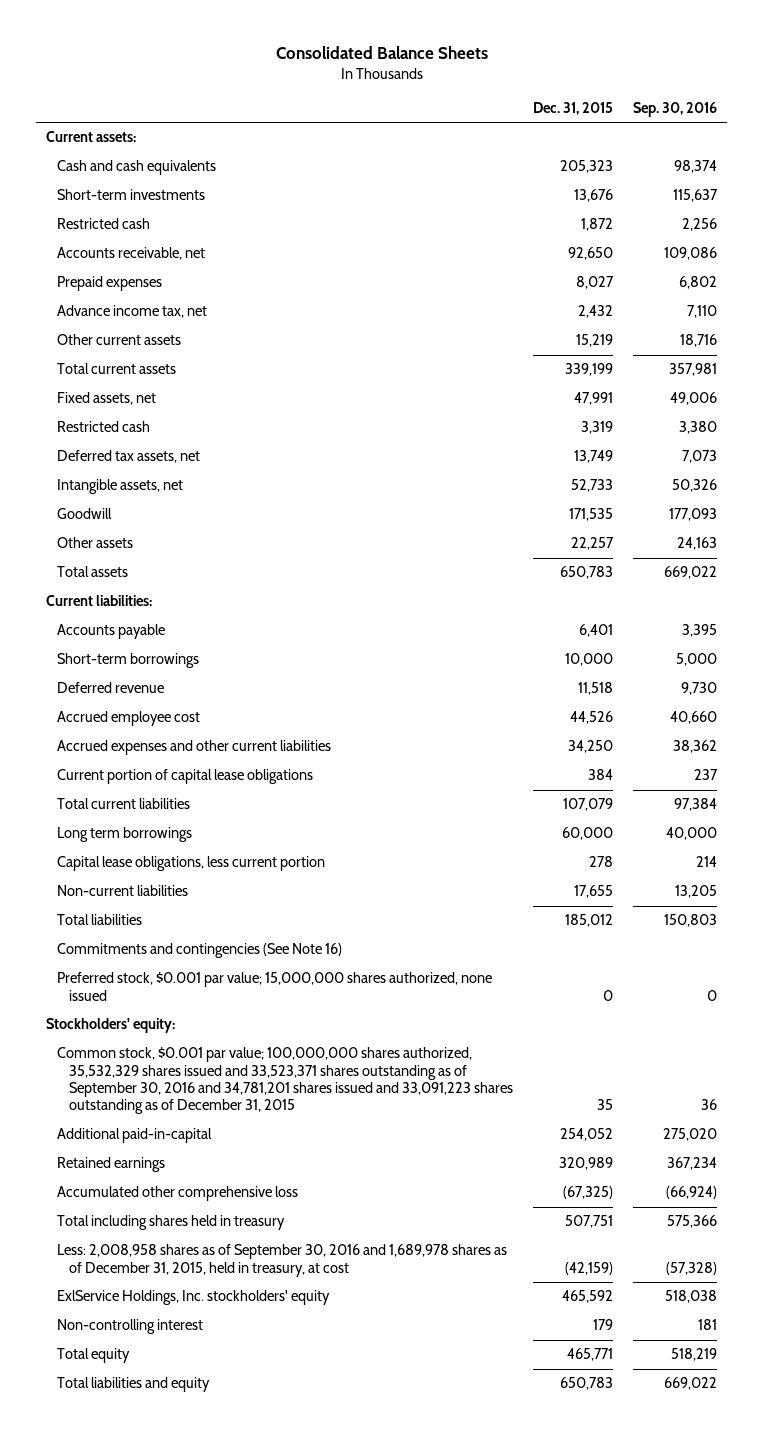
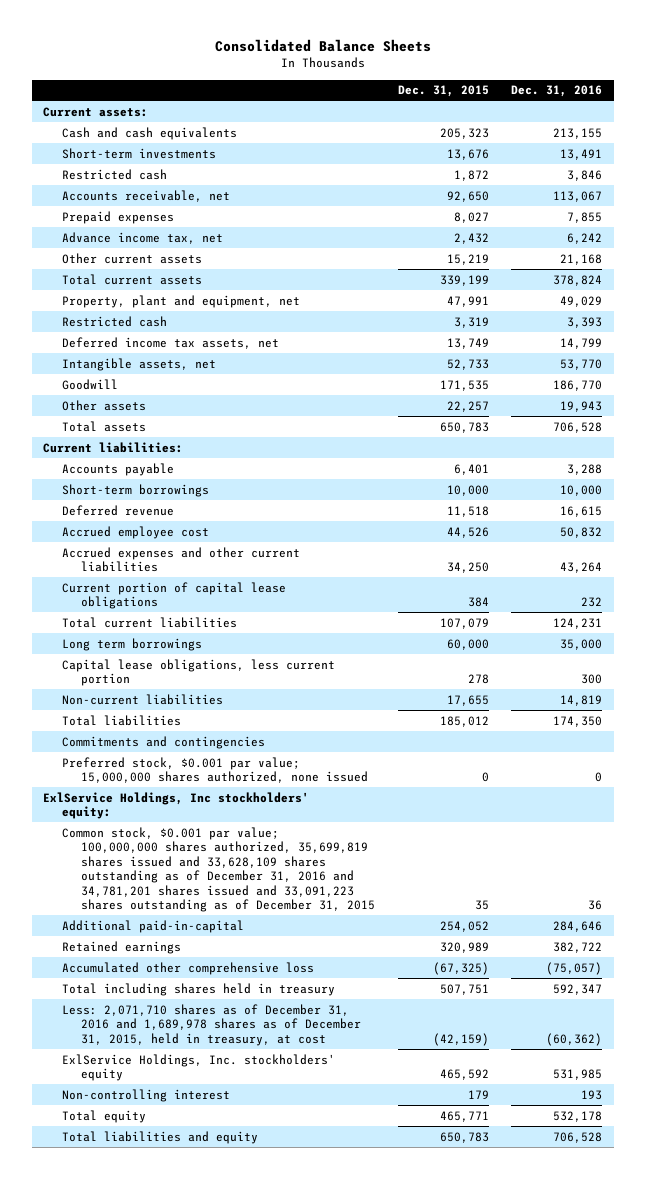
- | Dec. 31, 2015 | Sep. 30, 2016
+ | Dec. 31, 2015 | Dec. 31, 2016
- Fixed assets, net | 47,991 | 49,006
+ Property, plant and equipment, net | 47,991 | 49,029
- Deferred tax assets, net | 13,749 | 7,073
+ Deferred income tax assets, net | 13,749 | 14,799
- Commitments and contingencies (See Note 16)
+ Commitments and contingencies
- Stockholders' equity:
- Common stock, $0.001 par value; 100,000,000 shares authorized, 35,532,329 shares issued and 33,523,371 shares outstanding as of September 30, 2016 and 34,781,201 shares issued and 33,091,223 shares outstanding as of December 31, 2015 | 35 | 36
+ ExlService Holdings, Inc stockholders' equity:
+ Common stock, $0.001 par value; 100,000,000 shares authorized, 35,699,819 shares issued and 33,628,109 shares outstanding as of December 31, 2016 and 34,781,201 shares issued and 33,091,223 shares outstanding as of December 31, 2015 | 35 | 36
- Less: 2,008,958 shares as of September 30, 2016 and 1,689,978 shares as of December 31, 2015, held in treasury, at cost | (42,159) | (57,328)
+ Less: 2,071,710 shares as of December 31, 2016 and 1,689,978 shares as of December 31, 2015, held in treasury, at cost | (42,159) | (60,362)

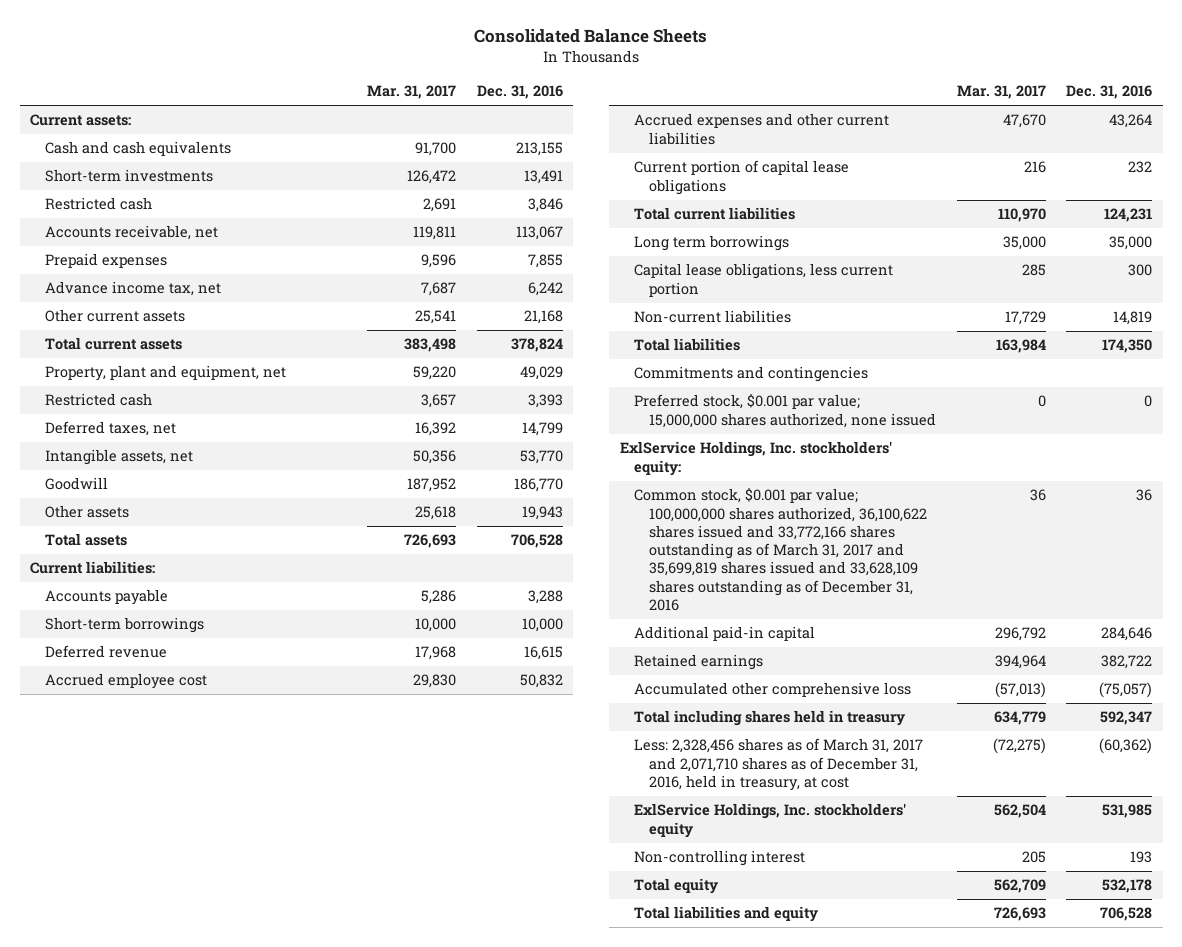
- | Dec. 31, 2015 | Dec. 31, 2016
+ | Mar. 31, 2017 | Dec. 31, 2016
- Deferred income tax assets, net | 13,749 | 14,799
+ Deferred taxes, net | 16,392 | 14,799
- ExlService Holdings, Inc stockholders' equity:
- Common stock, $0.001 par value; 100,000,000 shares authorized, 35,699,819 shares issued and 33,628,109 shares outstanding as of December 31, 2016 and 34,781,201 shares issued and 33,091,223 shares outstanding as of December 31, 2015 | 35 | 36
- Additional paid-in-capital | 254,052 | 284,646
+ ExlService Holdings, Inc. stockholders' equity:
+ Common stock, $0.001 par value; 100,000,000 shares authorized, 36,100,622 shares issued and 33,772,166 shares outstanding as of March 31, 2017 and 35,699,819 shares issued and 33,628,109 shares outstanding as of December 31, 2016 | 36 | 36
+ Additional paid-in capital | 296,792 | 284,646
- Less: 2,071,710 shares as of December 31, 2016 and 1,689,978 shares as of December 31, 2015, held in treasury, at cost | (42,159) | (60,362)
+ Less: 2,328,456 shares as of March 31, 2017 and 2,071,710 shares as of December 31, 2016, held in treasury, at cost | (72,275) | (60,362)

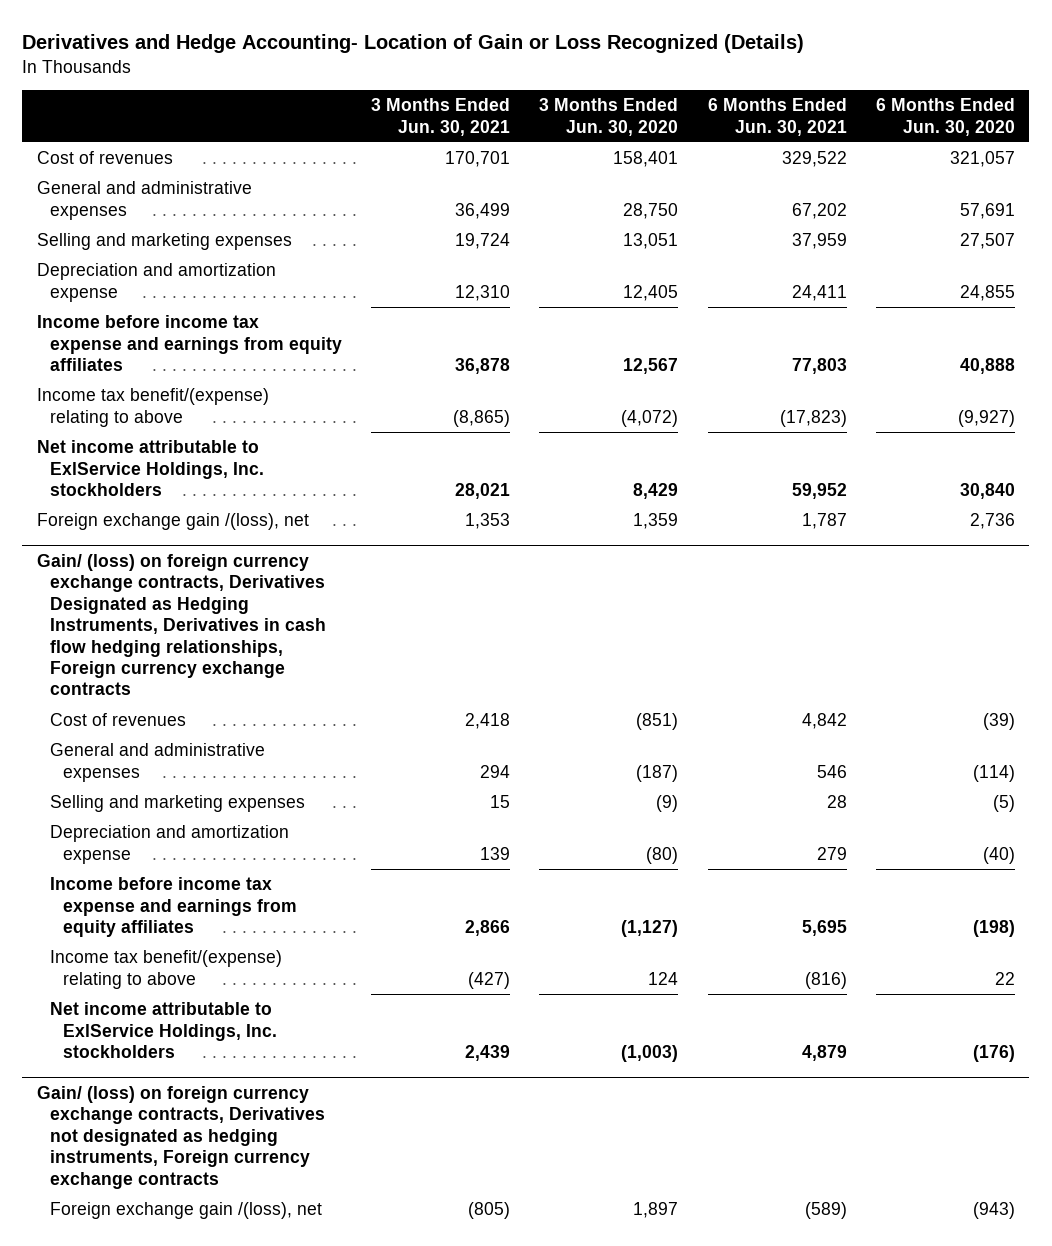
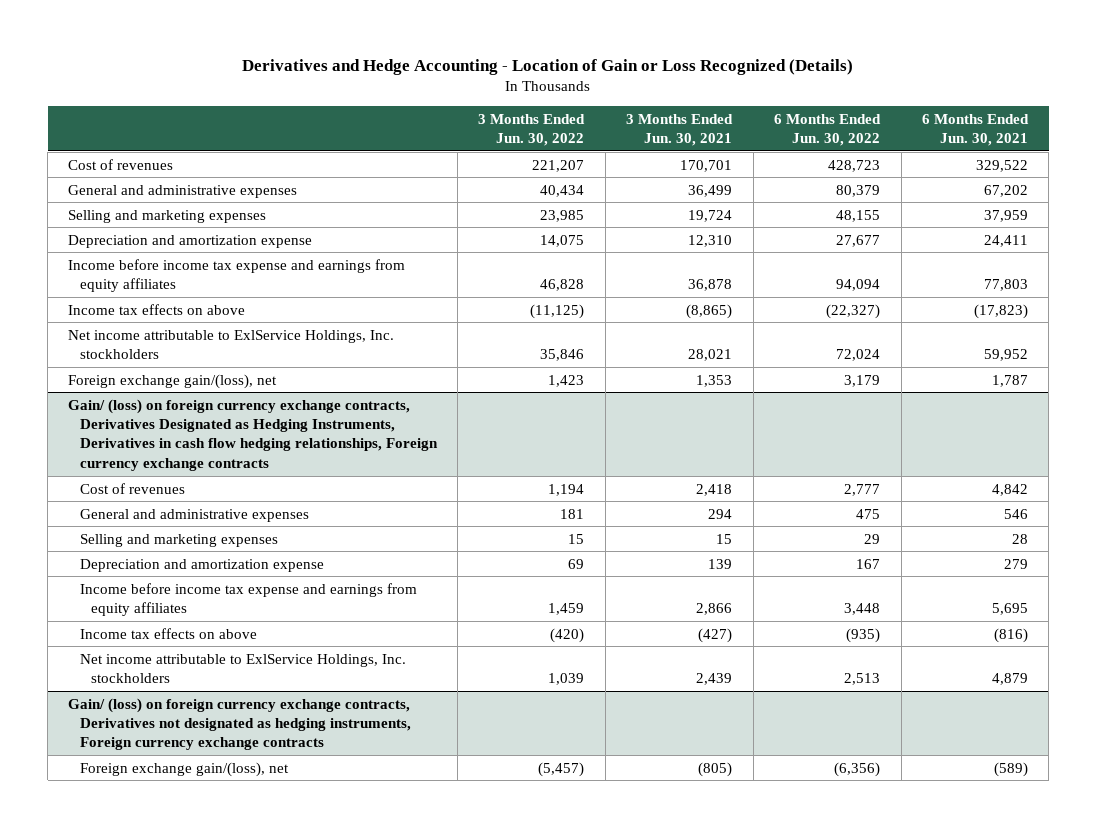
- Derivatives and Hedge Accounting- Location of Gain or Loss Recognized (Details)
+ Derivatives and Hedge Accounting - Location of Gain or Loss Recognized (Details)
- | 3 Months Ended Jun. 30, 2021 | 3 Months Ended Jun. 30, 2020 | 6 Months Ended Jun. 30, 2021 | 6 Months Ended Jun. 30, 2020
+ | 3 Months Ended Jun. 30, 2022 | 3 Months Ended Jun. 30, 2021 | 6 Months Ended Jun. 30, 2022 | 6 Months Ended Jun. 30, 2021
- Income tax benefit/(expense) relating to above | (8,865) | (4,072) | (17,823) | (9,927)
+ Income tax effects on above | (11,125) | (8,865) | (22,327) | (17,823)
- Foreign exchange gain /(loss), net | 1,353 | 1,359 | 1,787 | 2,736
+ Foreign exchange gain/(loss), net | 1,423 | 1,353 | 3,179 | 1,787
@ Gain/ (loss) on foreign currency exchange contracts, Derivatives Designated as Hedging Instruments, Derivatives in cash flow hedging relationships, Foreign currency exchange contracts
- Income tax benefit/(expense) relating to above | (427) | 124 | (816) | 22
+ Income tax effects on above | (420) | (427) | (935) | (816)
@ Gain/ (loss) on foreign currency exchange contracts, Derivatives not designated as hedging instruments, Foreign currency exchange contracts
- Foreign exchange gain /(loss), net | (805) | 1,897 | (589) | (943)
+ Foreign exchange gain/(loss), net | (5,457) | (805) | (6,356) | (589)

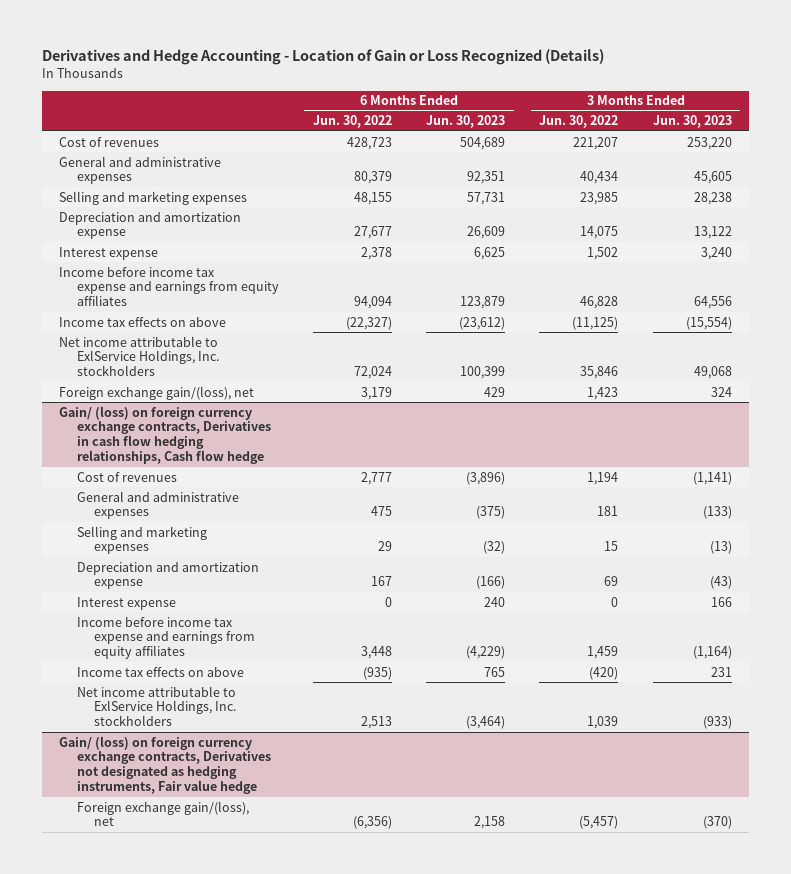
- | 3 Months Ended Jun. 30, 2022 | 3 Months Ended Jun. 30, 2021 | 6 Months Ended Jun. 30, 2022 | 6 Months Ended Jun. 30, 2021
+ | 6 Months Ended Jun. 30, 2022 | 6 Months Ended Jun. 30, 2023 | 3 Months Ended Jun. 30, 2022 | 3 Months Ended Jun. 30, 2023
+ Interest expense | 2,378 | 6,625 | 1,502 | 3,240
- Gain/ (loss) on foreign currency exchange contracts, Derivatives Designated as Hedging Instruments, Derivatives in cash flow hedging relationships, Foreign currency exchange contracts
+ Gain/ (loss) on foreign currency exchange contracts, Derivatives in cash flow hedging relationships, Cash flow hedge
+ Interest expense | 0 | 240 | 0 | 166
- Gain/ (loss) on foreign currency exchange contracts, Derivatives not designated as hedging instruments, Foreign currency exchange contracts
+ Gain/ (loss) on foreign currency exchange contracts, Derivatives not designated as hedging instruments, Fair value hedge

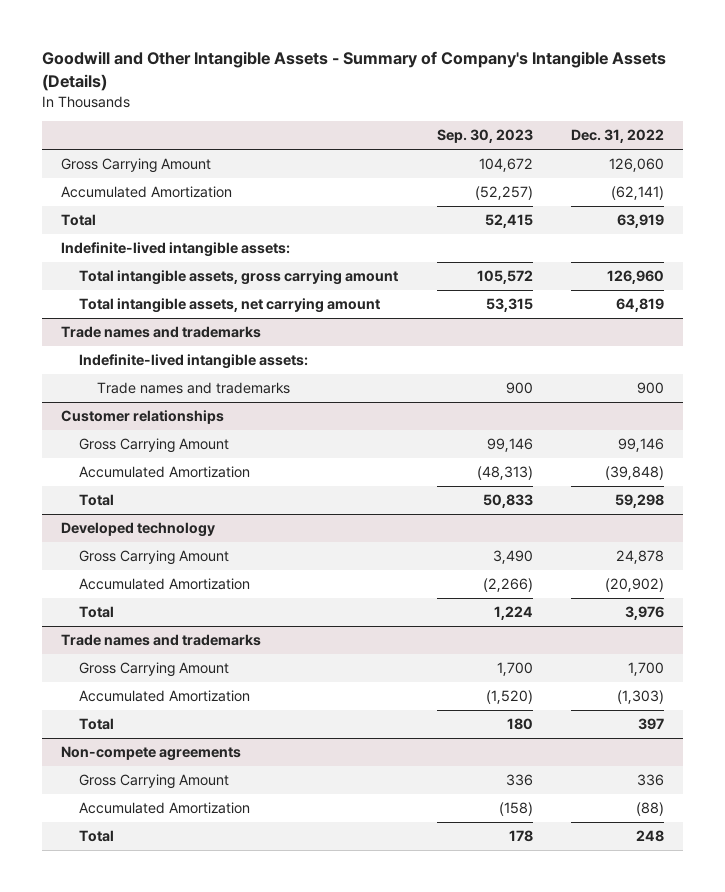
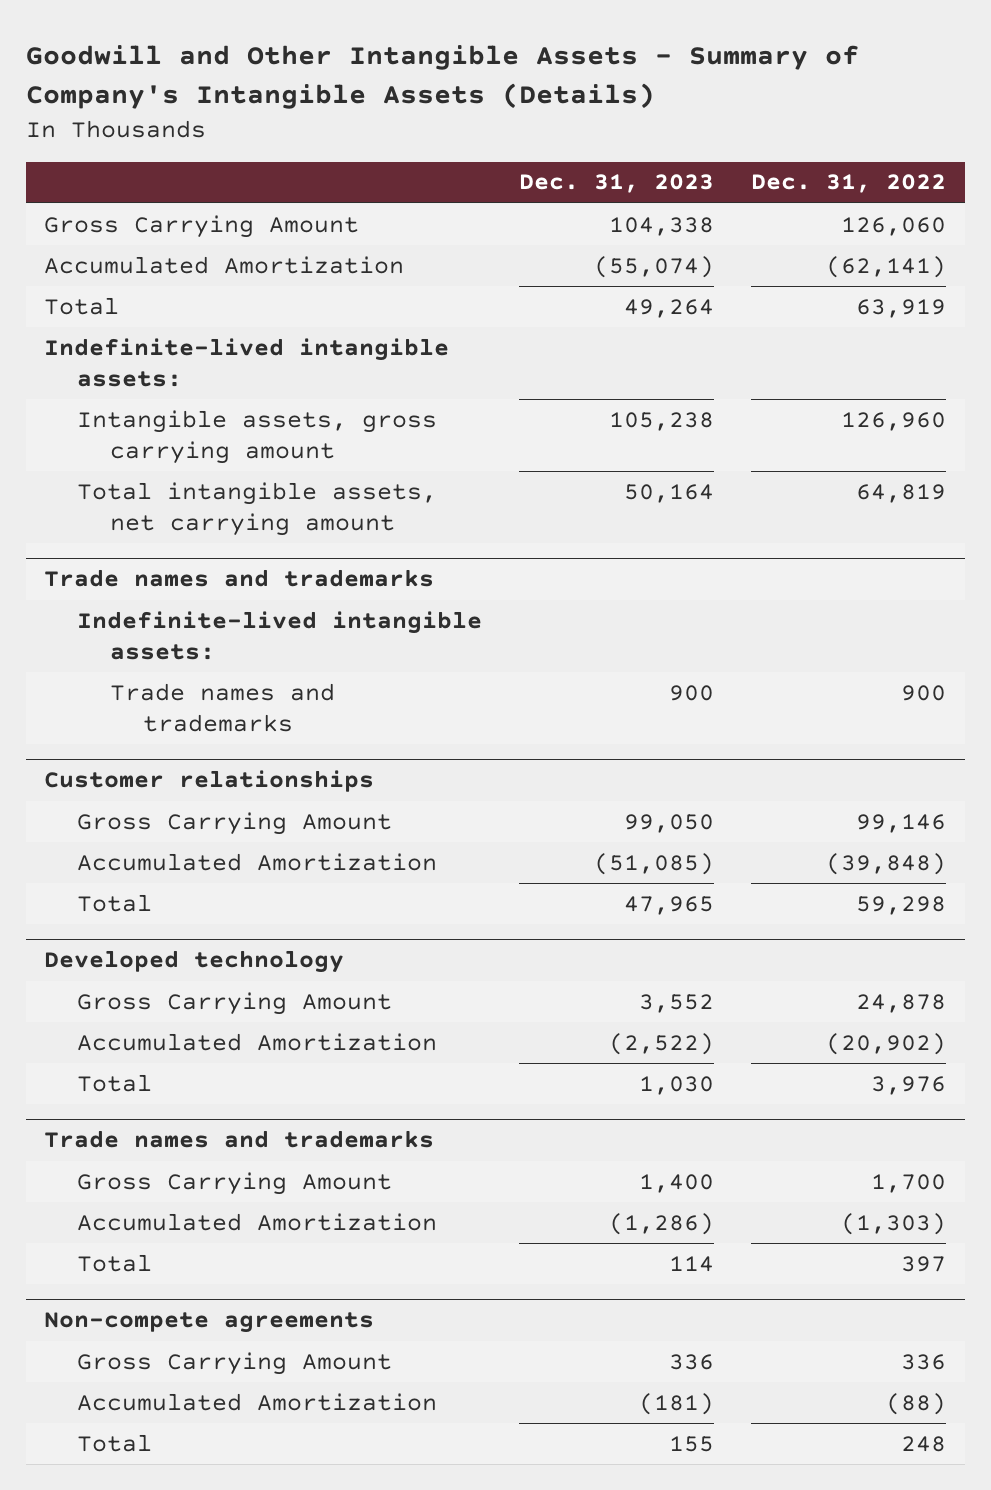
- | Sep. 30, 2023 | Dec. 31, 2022
+ | Dec. 31, 2023 | Dec. 31, 2022
- Total intangible assets, gross carrying amount | 105,572 | 126,960
+ Intangible assets, gross carrying amount | 105,238 | 126,960

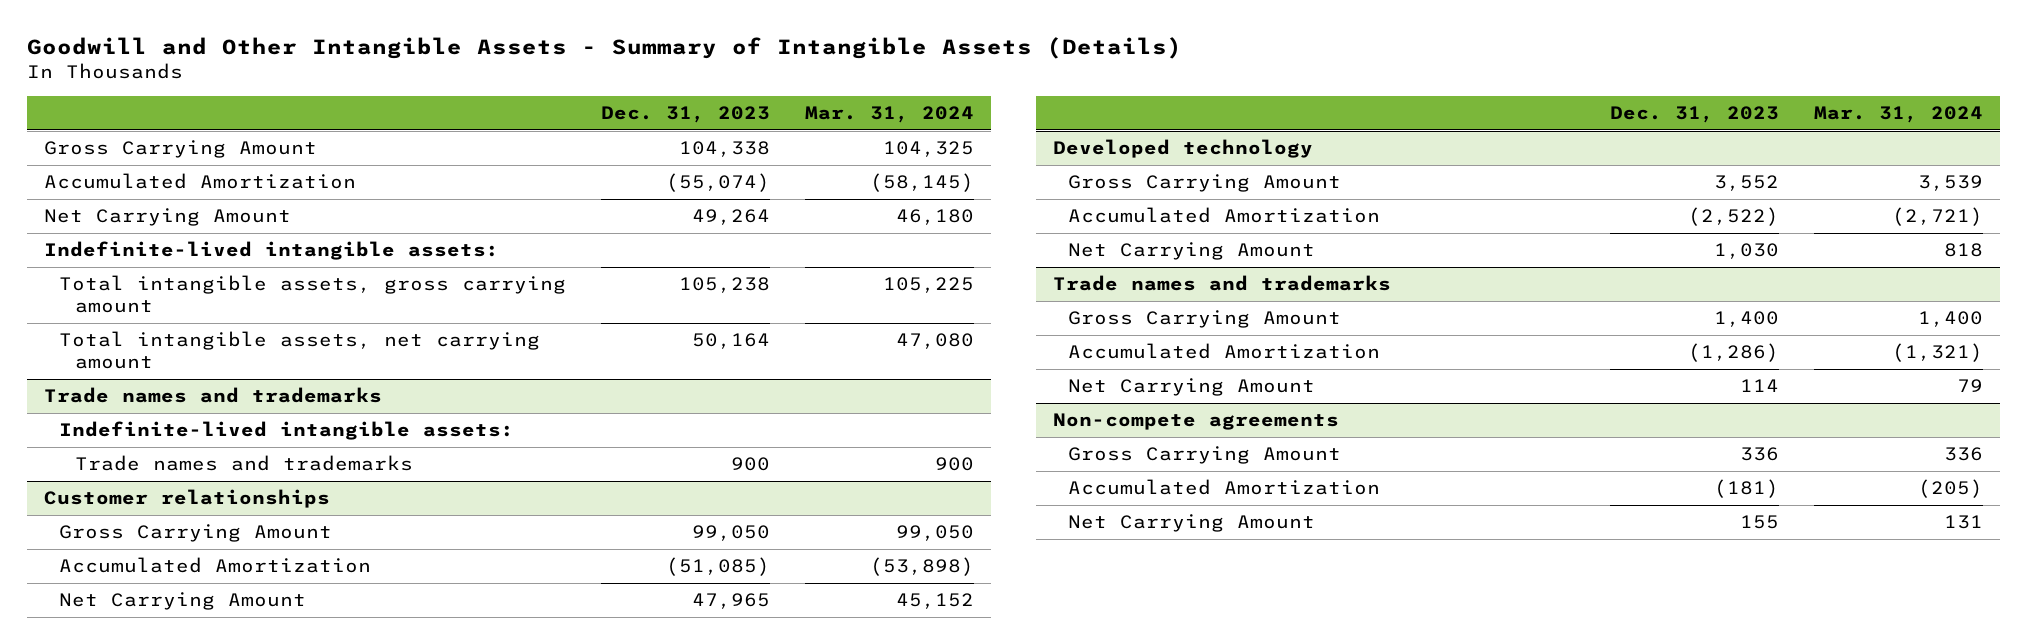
- Goodwill and Other Intangible Assets - Summary of Company's Intangible Assets (Details)
+ Goodwill and Other Intangible Assets - Summary of Intangible Assets (Details)
- | Dec. 31, 2023 | Dec. 31, 2022
+ | Dec. 31, 2023 | Mar. 31, 2024
- Total | 49,264 | 63,919
+ Net Carrying Amount | 49,264 | 46,180
- Intangible assets, gross carrying amount | 105,238 | 126,960
+ Total intangible assets, gross carrying amount | 105,238 | 105,225
@ Customer relationships
- Total | 47,965 | 59,298
+ Net Carrying Amount | 47,965 | 45,152
@ Developed technology
- Total | 1,030 | 3,976
+ Net Carrying Amount | 1,030 | 818
@ Trade names and trademarks
- Total | 114 | 397
+ Net Carrying Amount | 114 | 79
@ Non-compete agreements
- Total | 155 | 248
+ Net Carrying Amount | 155 | 131

